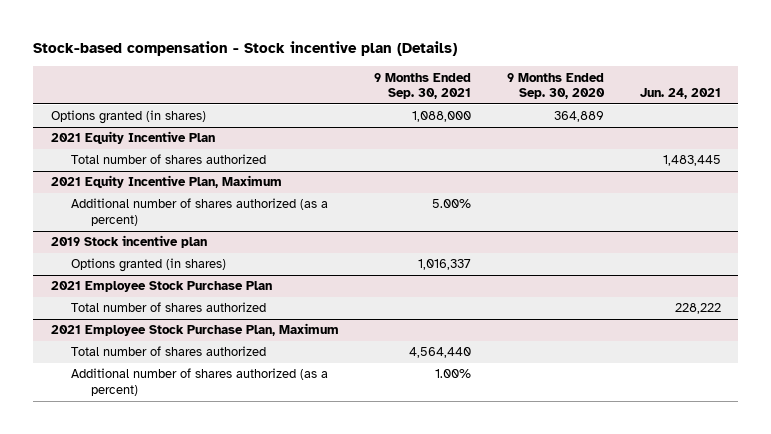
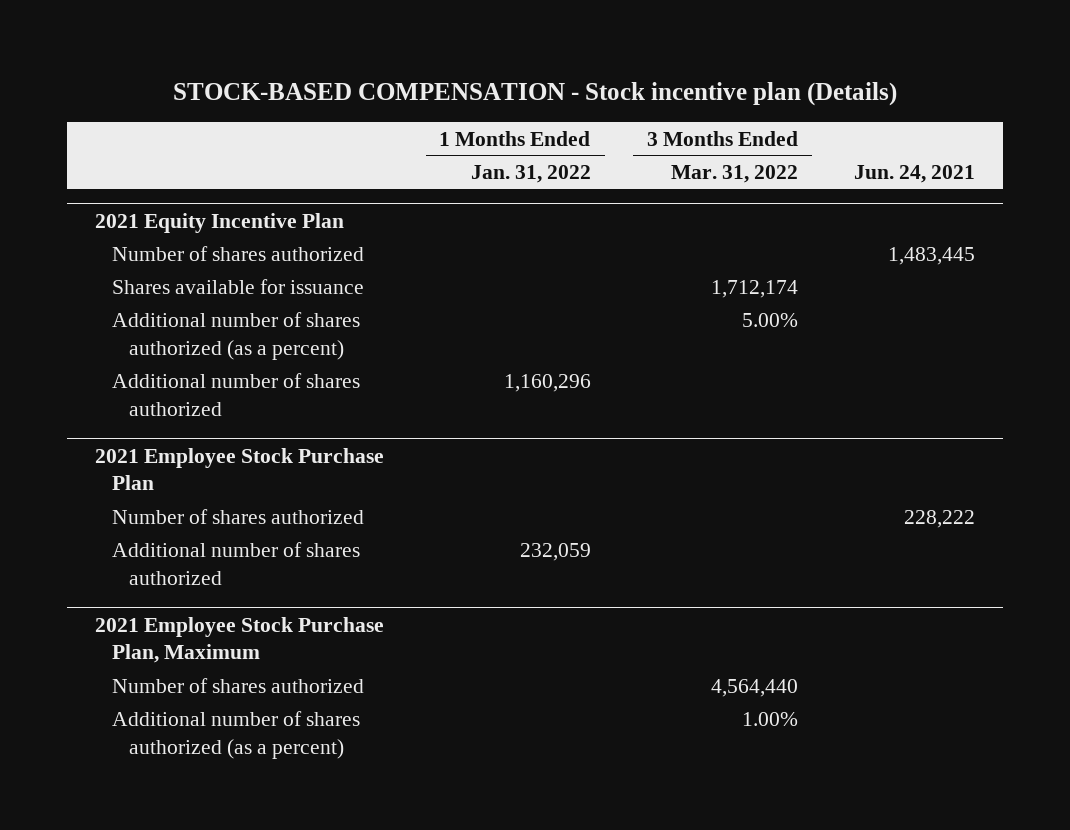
- Stock-based compensation - Stock incentive plan (Details)
+ STOCK-BASED COMPENSATION - Stock incentive plan (Details)
- | 9 Months Ended Sep. 30, 2021 | 9 Months Ended Sep. 30, 2020 | Jun. 24, 2021
+ | 1 Months Ended Jan. 31, 2022 | 3 Months Ended Mar. 31, 2022 | Jun. 24, 2021
- Options granted (in shares) | 1,088,000 | 364,889 |
@ 2021 Equity Incentive Plan
- Total number of shares authorized | | | 1,483,445
- 2021 Equity Incentive Plan, Maximum
- Additional number of shares authorized (as a percent) | 5.00% | |
- 2019 Stock incentive plan
- Options granted (in shares) | 1,016,337 | |
@ 2021 Equity Incentive Plan
+ Number of shares authorized | | | 1,483,445
+ Shares available for issuance | | 1,712,174 |
+ Additional number of shares authorized (as a percent) | | 5.00% |
+ Additional number of shares authorized | 1,160,296 | |
@ 2021 Employee Stock Purchase Plan
- Total number of shares authorized | | | 228,222
+ Number of shares authorized | | | 228,222
+ Additional number of shares authorized | 232,059 | |
@ 2021 Employee Stock Purchase Plan, Maximum
- Total number of shares authorized | 4,564,440 | |
+ Number of shares authorized | | 4,564,440 |

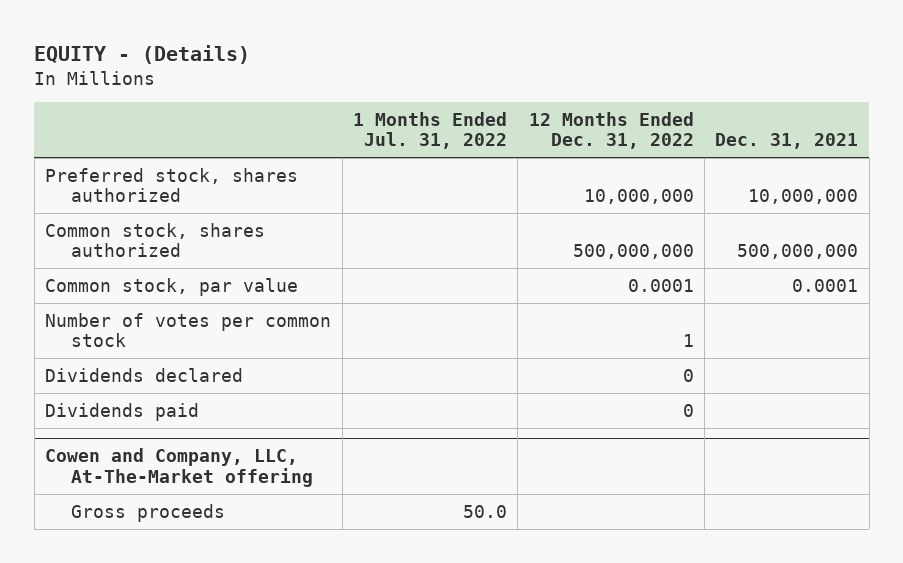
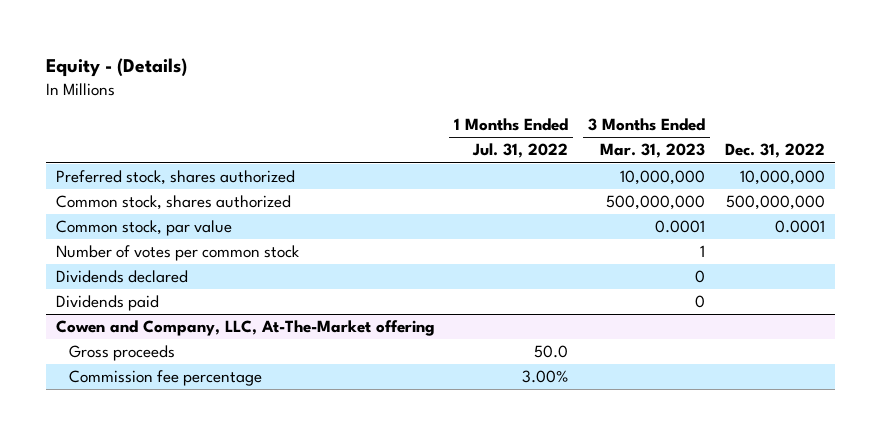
- EQUITY - (Details)
+ Equity - (Details)
- | 1 Months Ended Jul. 31, 2022 | 12 Months Ended Dec. 31, 2022 | Dec. 31, 2021
+ | 1 Months Ended Jul. 31, 2022 | 3 Months Ended Mar. 31, 2023 | Dec. 31, 2022
@ Cowen and Company, LLC, At-The-Market offering
+ Commission fee percentage | 3.00% | |

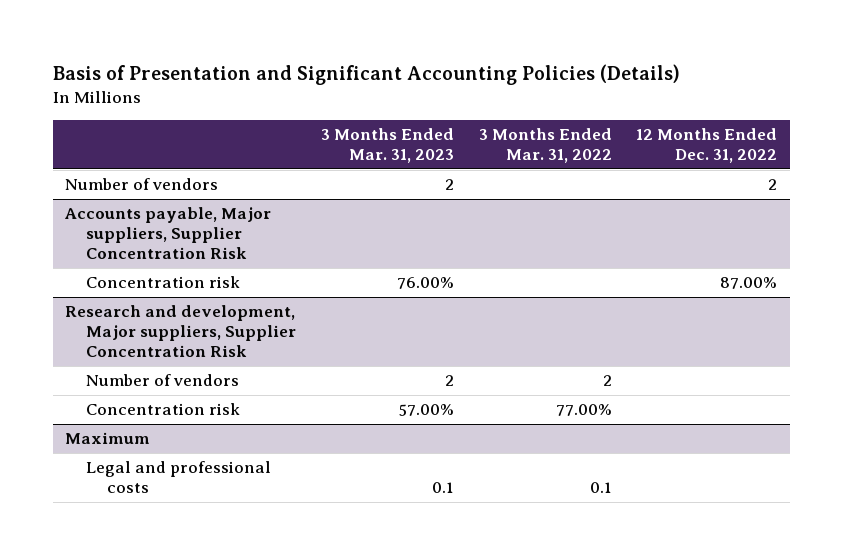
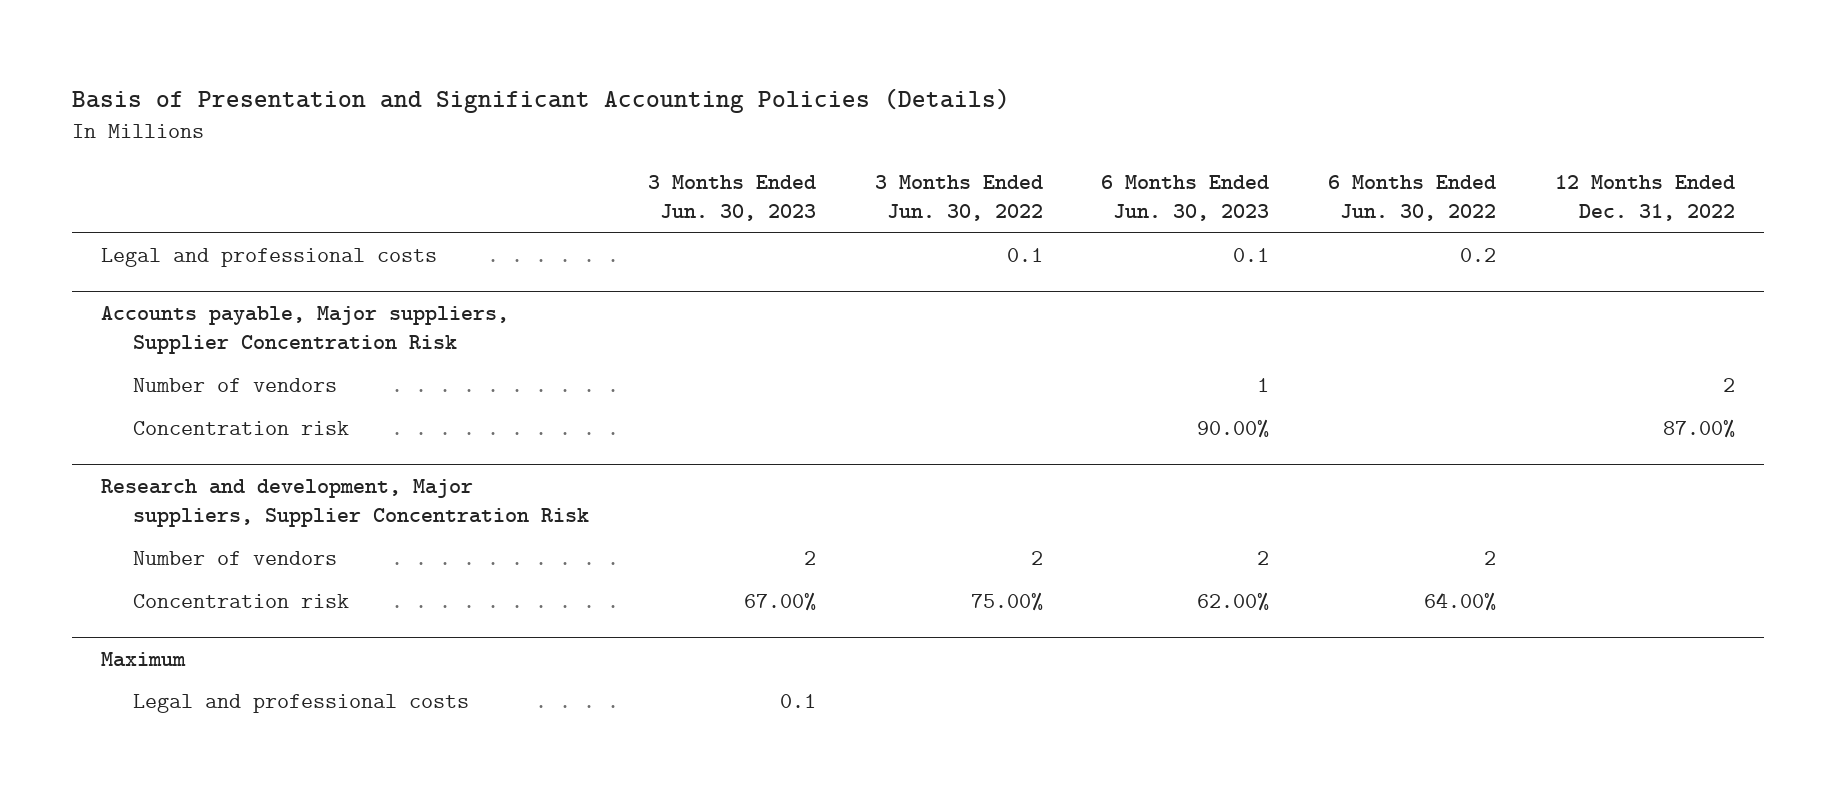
- | 3 Months Ended Mar. 31, 2023 | 3 Months Ended Mar. 31, 2022 | 12 Months Ended Dec. 31, 2022
+ | 3 Months Ended Jun. 30, 2023 | 3 Months Ended Jun. 30, 2022 | 6 Months Ended Jun. 30, 2023 | 6 Months Ended Jun. 30, 2022 | 12 Months Ended Dec. 31, 2022
- Number of vendors | 2 | | 2
+ Legal and professional costs | | 0.1 | 0.1 | 0.2 |
@ Accounts payable, Major suppliers, Supplier Concentration Risk
+ Number of vendors | | | 1 | | 2

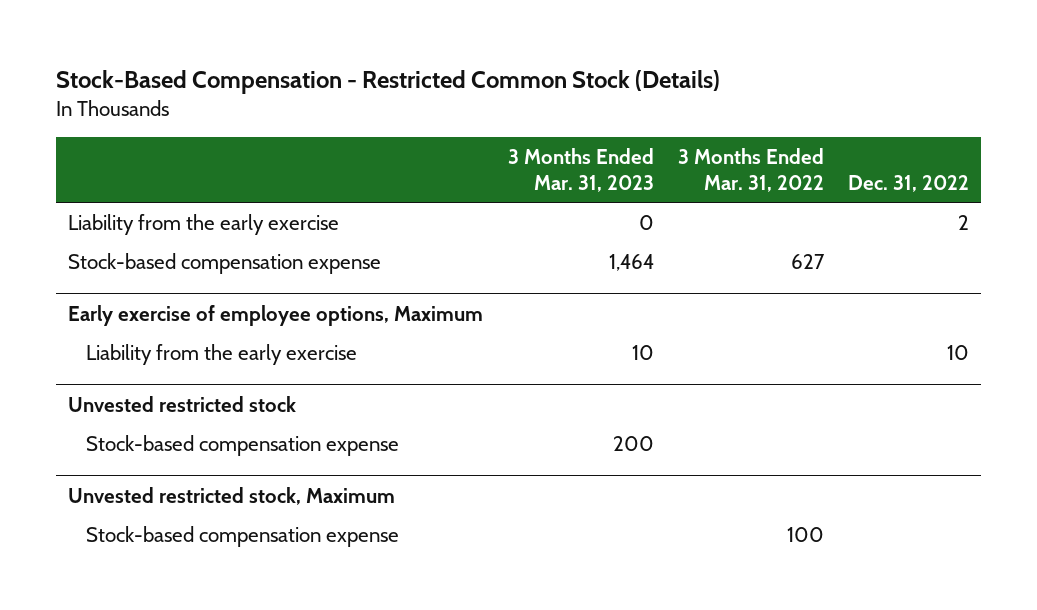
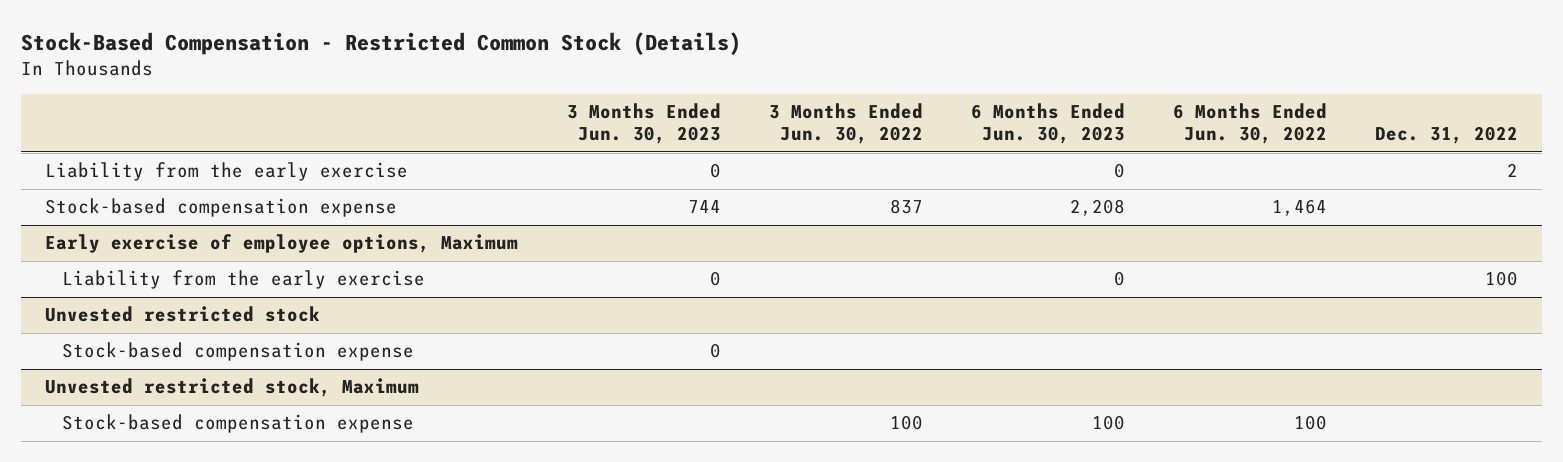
- | 3 Months Ended Mar. 31, 2023 | 3 Months Ended Mar. 31, 2022 | Dec. 31, 2022
+ | 3 Months Ended Jun. 30, 2023 | 3 Months Ended Jun. 30, 2022 | 6 Months Ended Jun. 30, 2023 | 6 Months Ended Jun. 30, 2022 | Dec. 31, 2022
@ Early exercise of employee options, Maximum
- Liability from the early exercise | 10 | | 10
+ Liability from the early exercise | 0 | | 0 | | 100

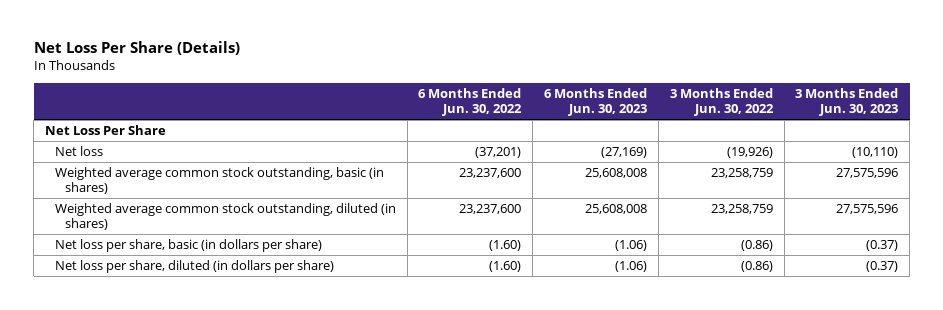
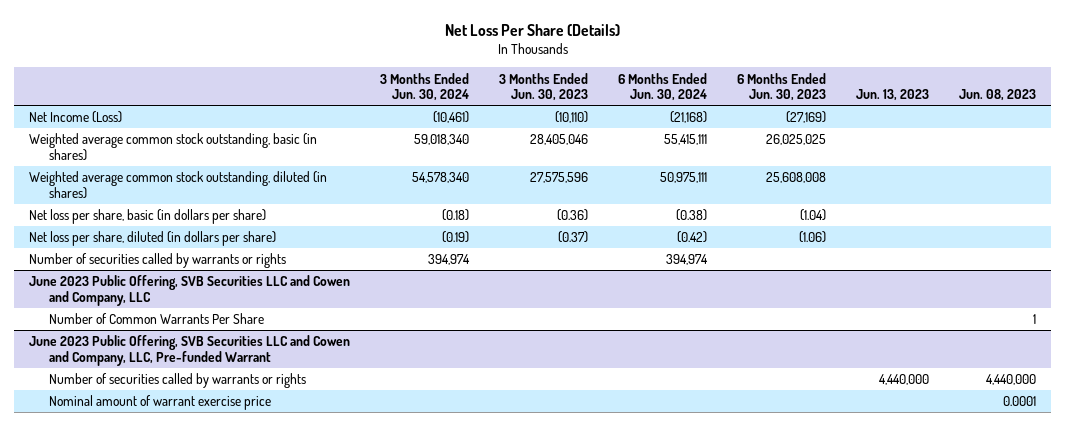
- | 6 Months Ended Jun. 30, 2022 | 6 Months Ended Jun. 30, 2023 | 3 Months Ended Jun. 30, 2022 | 3 Months Ended Jun. 30, 2023
+ | 3 Months Ended Jun. 30, 2024 | 3 Months Ended Jun. 30, 2023 | 6 Months Ended Jun. 30, 2024 | 6 Months Ended Jun. 30, 2023 | Jun. 13, 2023 | Jun. 08, 2023
- Net Loss Per Share
- Net loss | (37,201) | (27,169) | (19,926) | (10,110)
- Weighted average common stock outstanding, basic (in shares) | 23,237,600 | 25,608,008 | 23,258,759 | 27,575,596
+ Net Income (Loss) | (10,461) | (10,110) | (21,168) | (27,169) | |
+ Weighted average common stock outstanding, basic (in shares) | 59,018,340 | 28,405,046 | 55,415,111 | 26,025,025 | |
- Net loss per share, basic (in dollars per share) | (1.60) | (1.06) | (0.86) | (0.37)
+ Net loss per share, basic (in dollars per share) | (0.18) | (0.36) | (0.38) | (1.04) | |
+ Number of securities called by warrants or rights | 394,974 | | 394,974 | | |
+ June 2023 Public Offering, SVB Securities LLC and Cowen and Company, LLC
+ Number of Common Warrants Per Share | | | | | | 1
+ June 2023 Public Offering, SVB Securities LLC and Cowen and Company, LLC, Pre-funded Warrant
+ Number of securities called by warrants or rights | | | | | 4,440,000 | 4,440,000
+ Nominal amount of warrant exercise price | | | | | | 0.0001

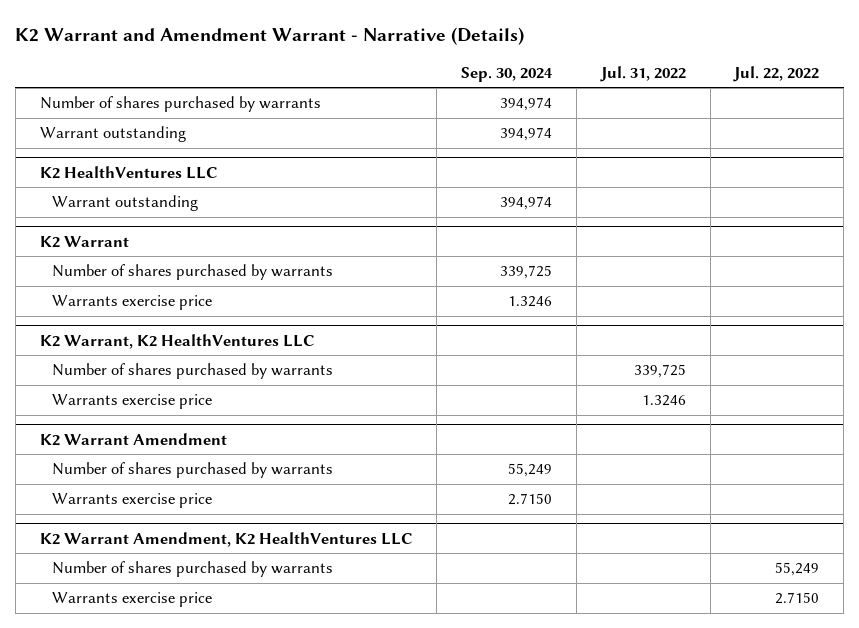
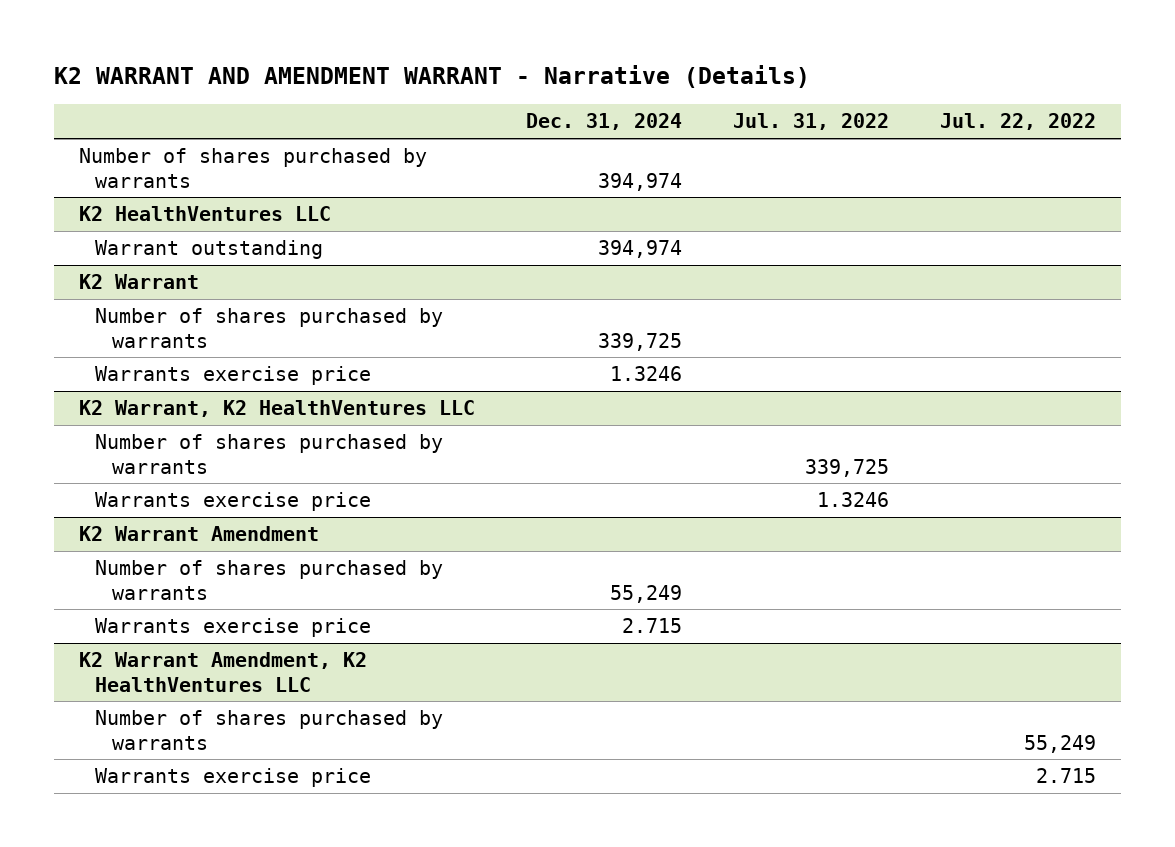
- K2 Warrant and Amendment Warrant - Narrative (Details)
+ K2 WARRANT AND AMENDMENT WARRANT - Narrative (Details)
- | Sep. 30, 2024 | Jul. 31, 2022 | Jul. 22, 2022
+ | Dec. 31, 2024 | Jul. 31, 2022 | Jul. 22, 2022
- Warrant outstanding | 394,974 | |
@ K2 Warrant Amendment, K2 HealthVentures LLC
- Warrants exercise price | | | 2.7150
+ Warrants exercise price | | | 2.715

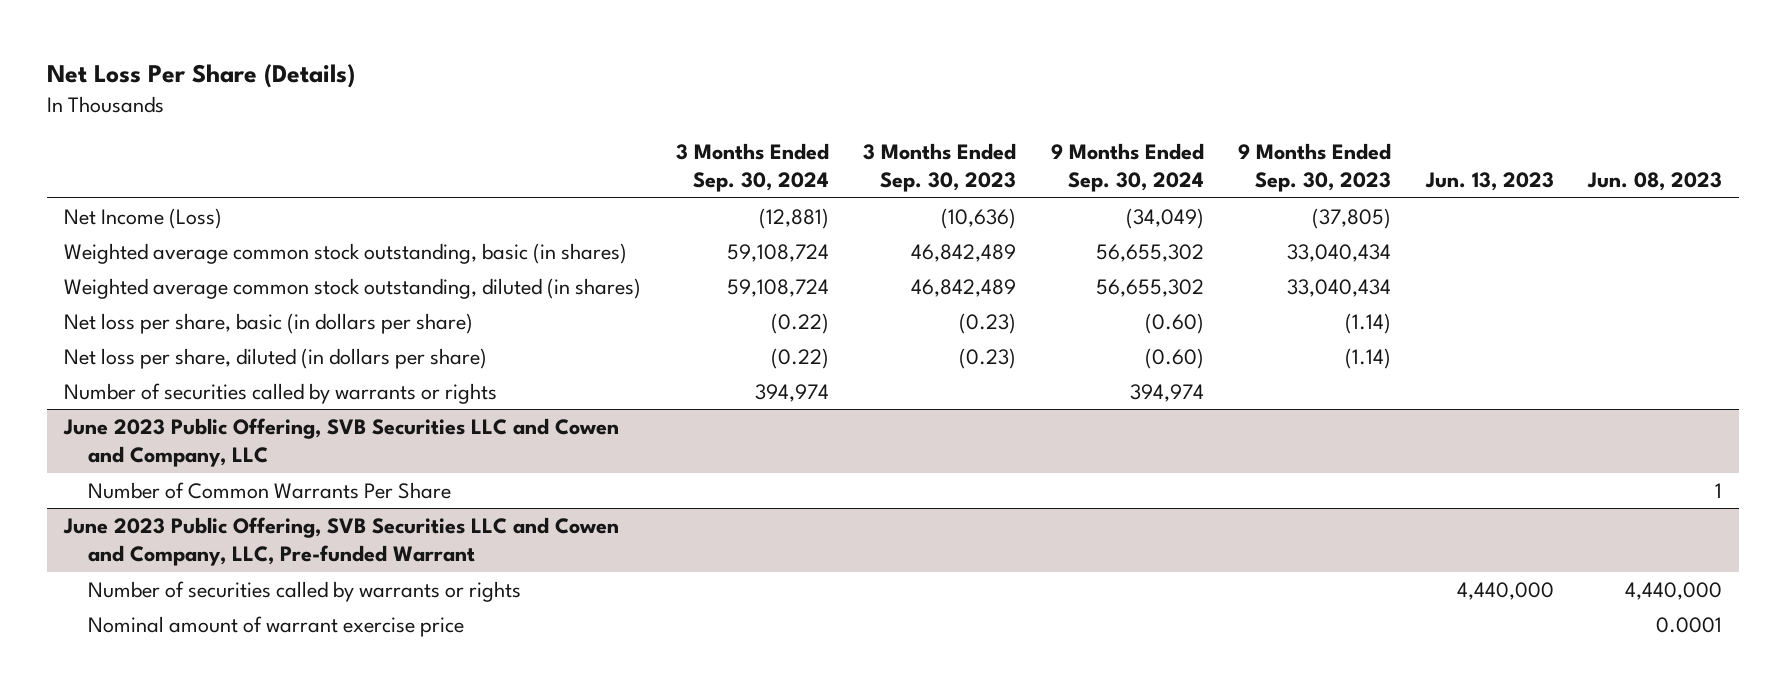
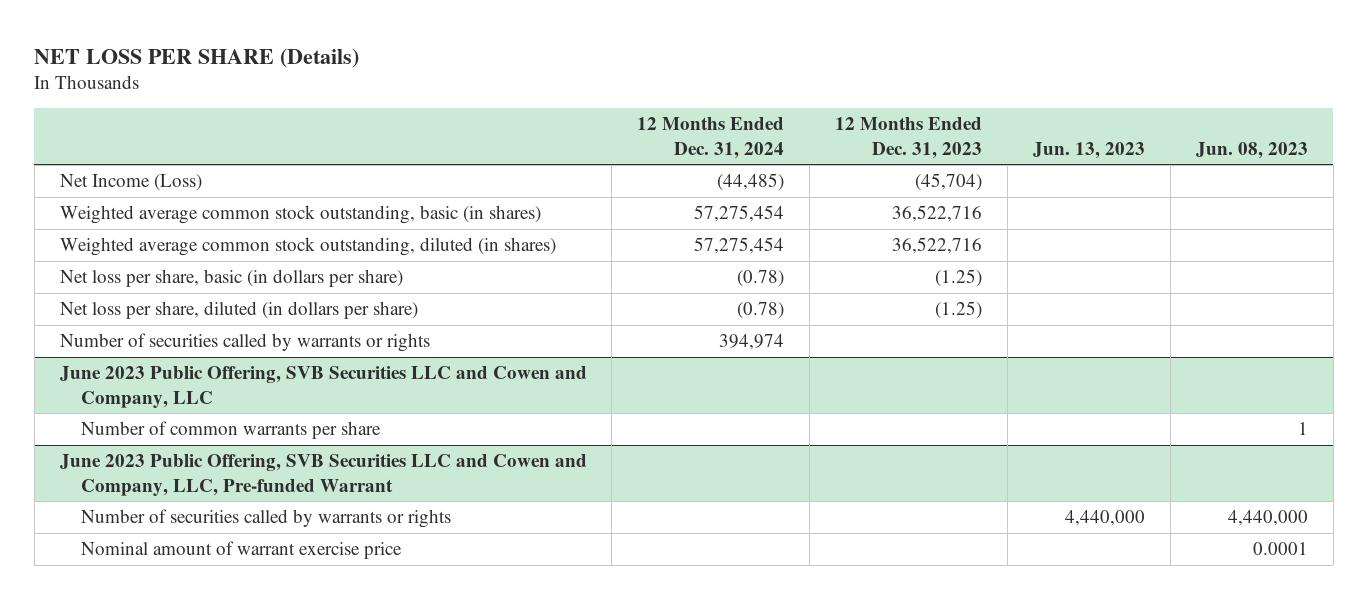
- Net Loss Per Share (Details)
+ NET LOSS PER SHARE (Details)
- | 3 Months Ended Sep. 30, 2024 | 3 Months Ended Sep. 30, 2023 | 9 Months Ended Sep. 30, 2024 | 9 Months Ended Sep. 30, 2023 | Jun. 13, 2023 | Jun. 08, 2023
+ | 12 Months Ended Dec. 31, 2024 | 12 Months Ended Dec. 31, 2023 | Jun. 13, 2023 | Jun. 08, 2023
@ June 2023 Public Offering, SVB Securities LLC and Cowen and Company, LLC
- Number of Common Warrants Per Share | | | | | | 1
+ Number of common warrants per share | | | | 1

